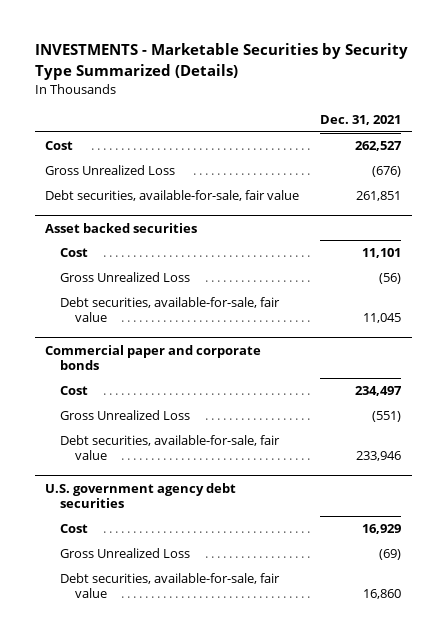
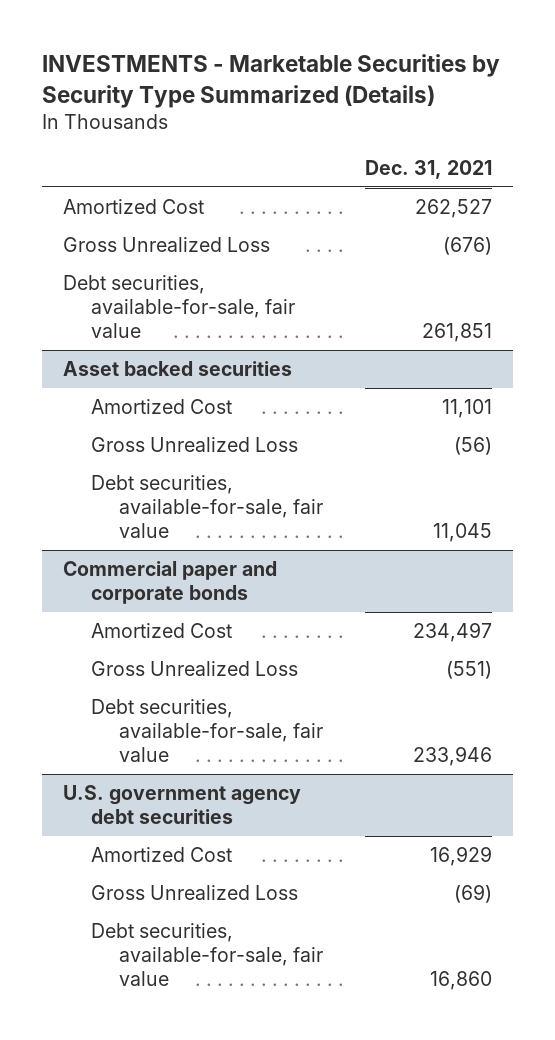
- Cost | 262,527
+ Amortized Cost | 262,527
@ Asset backed securities
- Cost | 11,101
+ Amortized Cost | 11,101
@ Commercial paper and corporate bonds
- Cost | 234,497
+ Amortized Cost | 234,497
@ U.S. government agency debt securities
- Cost | 16,929
+ Amortized Cost | 16,929

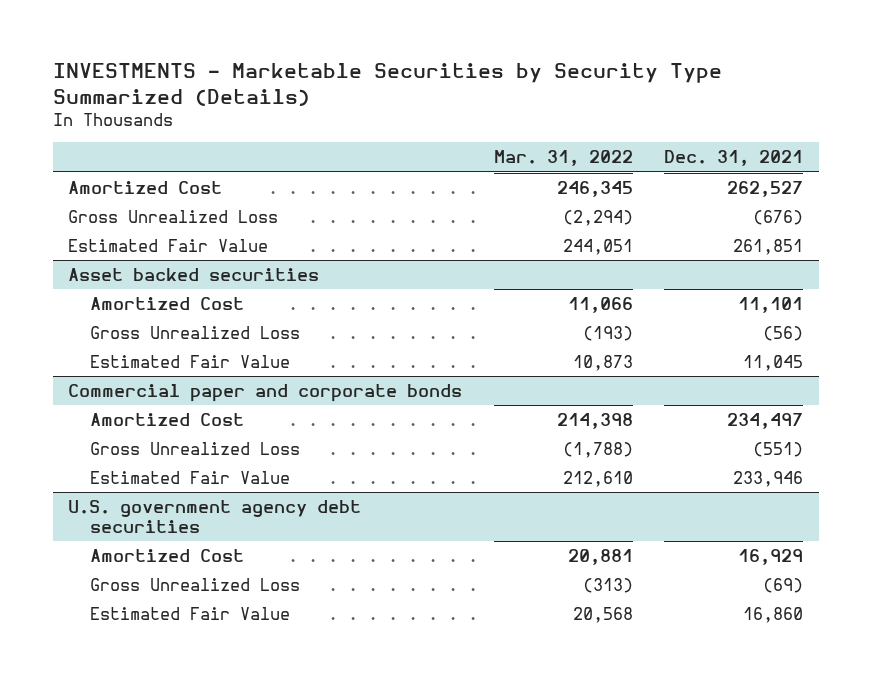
- | Dec. 31, 2021
+ | Mar. 31, 2022 | Dec. 31, 2021
- Debt securities, available-for-sale, fair value | 261,851
+ Estimated Fair Value | 244,051 | 261,851
@ Asset backed securities
- Debt securities, available-for-sale, fair value | 11,045
+ Estimated Fair Value | 10,873 | 11,045
@ Commercial paper and corporate bonds
- Debt securities, available-for-sale, fair value | 233,946
+ Estimated Fair Value | 212,610 | 233,946
@ U.S. government agency debt securities
- Debt securities, available-for-sale, fair value | 16,860
+ Estimated Fair Value | 20,568 | 16,860

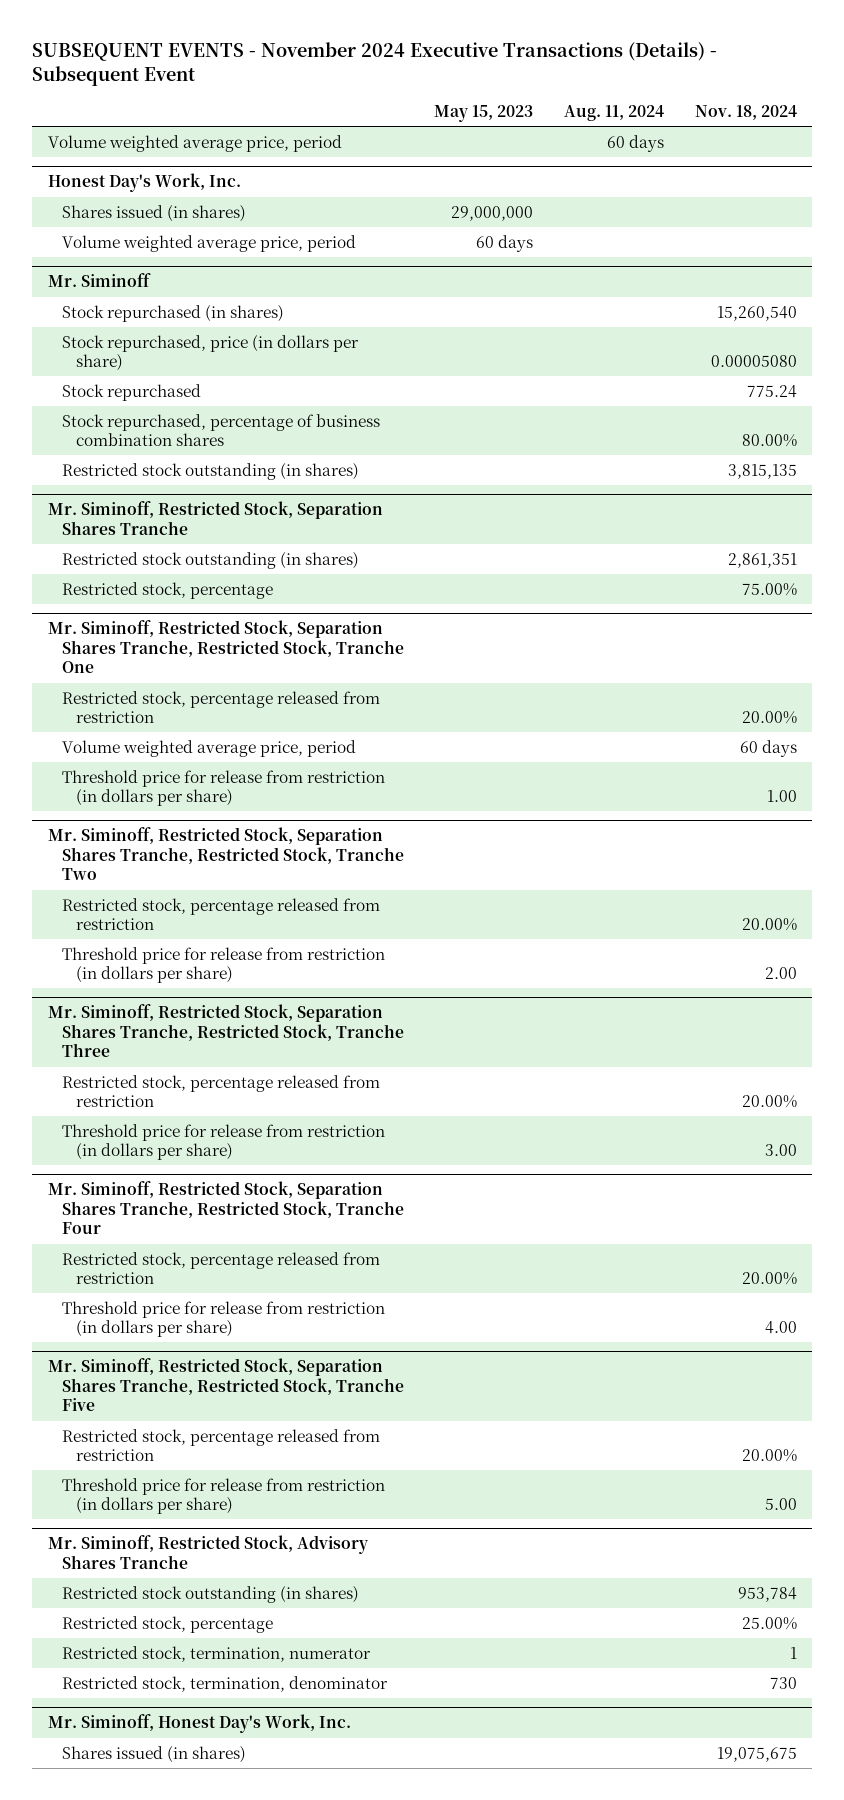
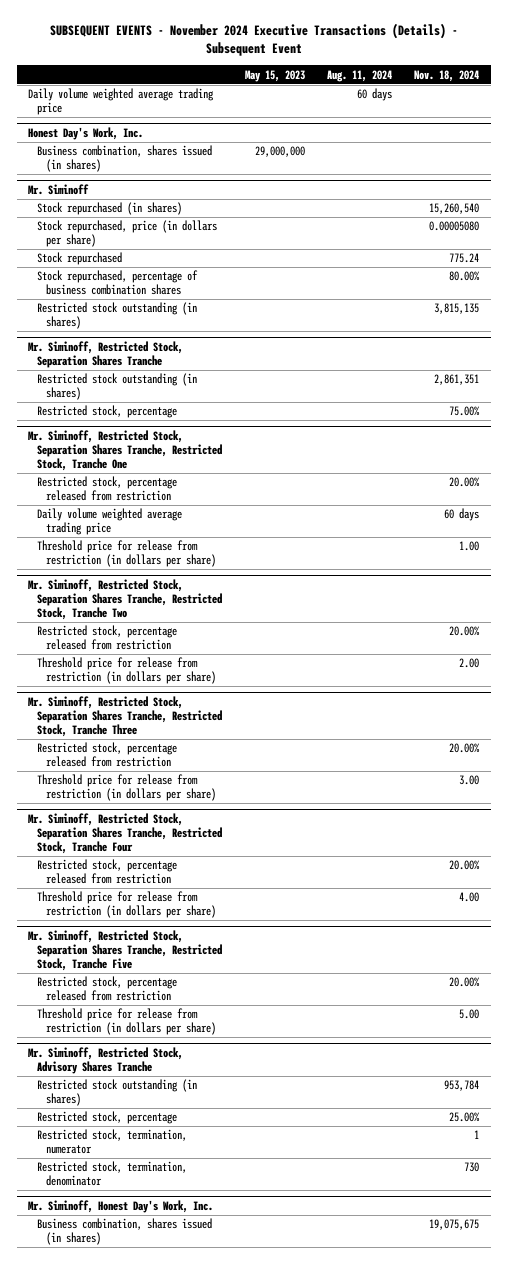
- Volume weighted average price, period | | 60 days |
+ Daily volume weighted average trading price | | 60 days |
@ Honest Day's Work, Inc.
- Shares issued (in shares) | 29,000,000 | |
- Volume weighted average price, period | 60 days | |
+ Business combination, shares issued (in shares) | 29,000,000 | |
@ Mr. Siminoff, Restricted Stock, Separation Shares Tranche, Restricted Stock, Tranche One
- Volume weighted average price, period | | | 60 days
+ Daily volume weighted average trading price | | | 60 days
@ Mr. Siminoff, Honest Day's Work, Inc.
- Shares issued (in shares) | | | 19,075,675
+ Business combination, shares issued (in shares) | | | 19,075,675

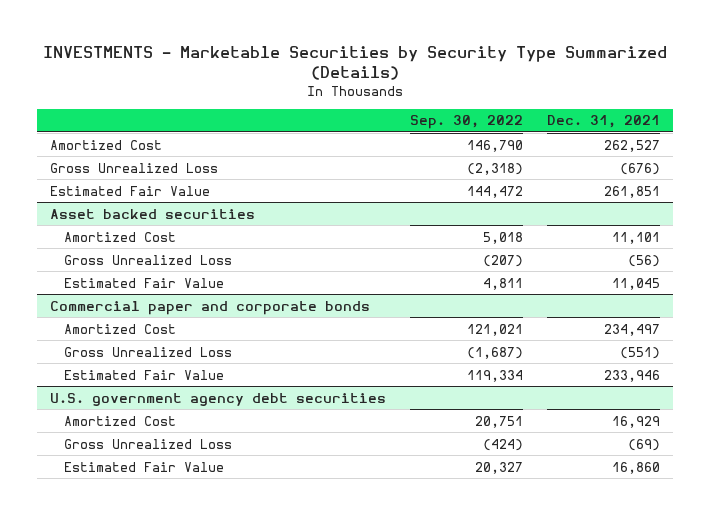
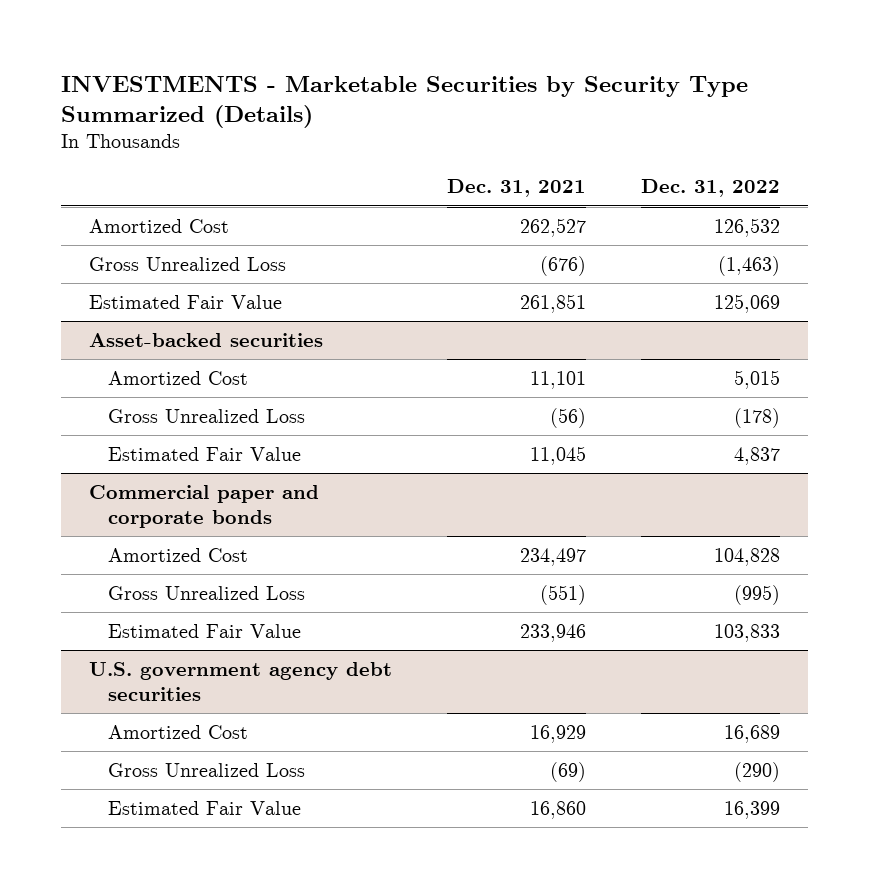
- | Sep. 30, 2022 | Dec. 31, 2021
+ | Dec. 31, 2021 | Dec. 31, 2022
- Asset backed securities
+ Asset-backed securities

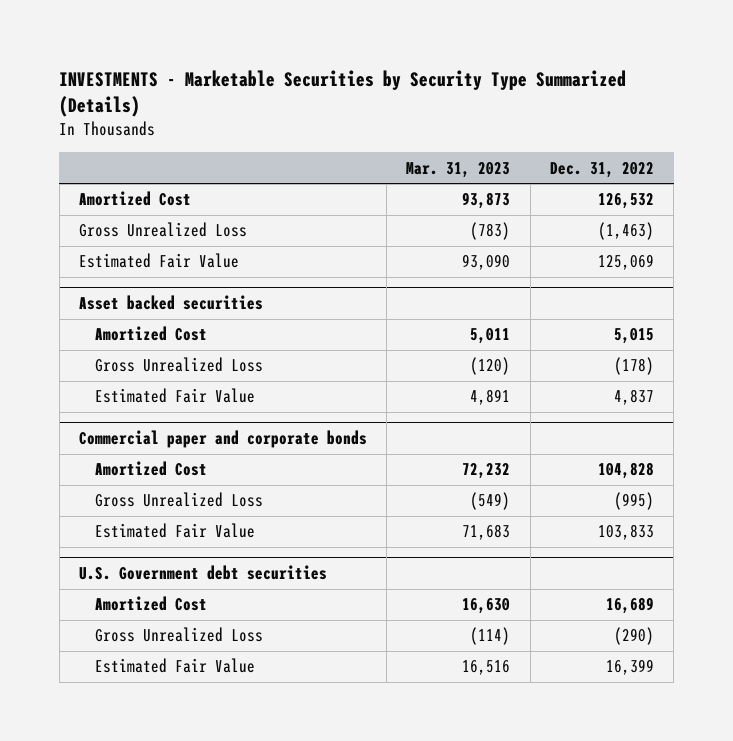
- | Dec. 31, 2021 | Dec. 31, 2022
+ | Mar. 31, 2023 | Dec. 31, 2022
- Asset-backed securities
+ Asset backed securities
- U.S. government agency debt securities
+ U.S. Government debt securities

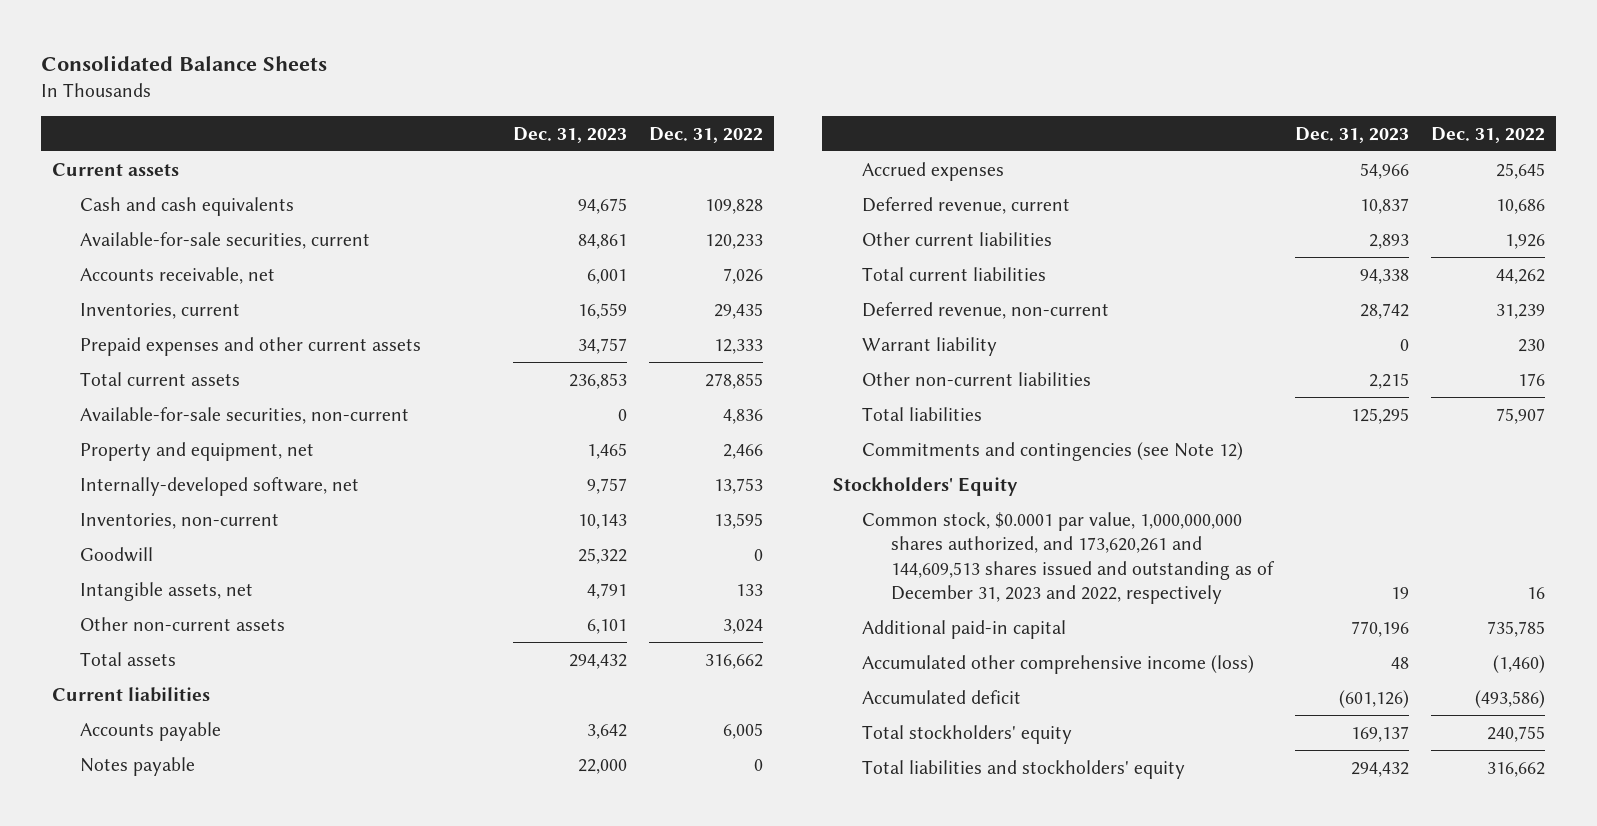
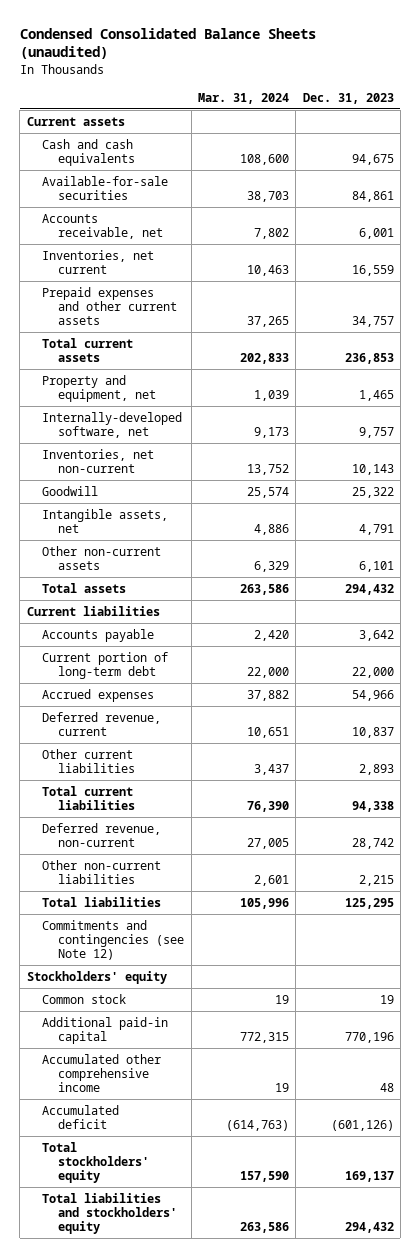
- Consolidated Balance Sheets
+ Condensed Consolidated Balance Sheets (unaudited)
- | Dec. 31, 2023 | Dec. 31, 2022
+ | Mar. 31, 2024 | Dec. 31, 2023
- Available-for-sale securities, current | 84,861 | 120,233
+ Available-for-sale securities | 38,703 | 84,861
- Inventories, current | 16,559 | 29,435
+ Inventories, net current | 10,463 | 16,559
- Available-for-sale securities, non-current | 0 | 4,836
- Inventories, non-current | 10,143 | 13,595
+ Inventories, net non-current | 13,752 | 10,143
- Notes payable | 22,000 | 0
+ Current portion of long-term debt | 22,000 | 22,000
- Warrant liability | 0 | 230
- Stockholders' Equity
- Common stock, $0.0001 par value, 1,000,000,000 shares authorized, and 173,620,261 and 144,609,513 shares issued and outstanding as of December 31, 2023 and 2022, respectively | 19 | 16
+ Stockholders' equity
+ Common stock | 19 | 19
- Accumulated other comprehensive income (loss) | 48 | (1,460)
+ Accumulated other comprehensive income | 19 | 48

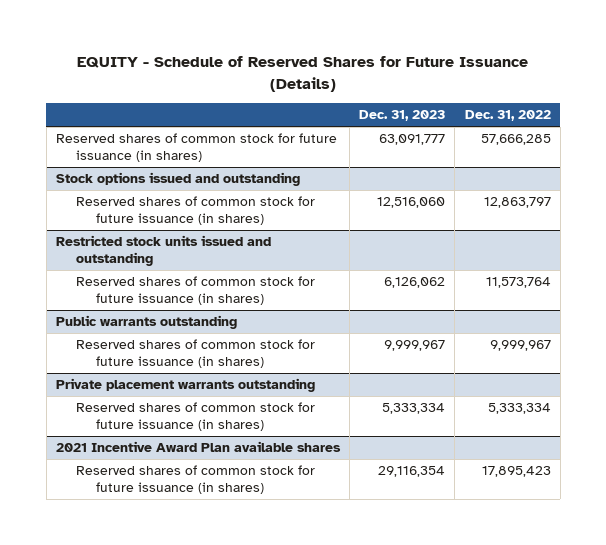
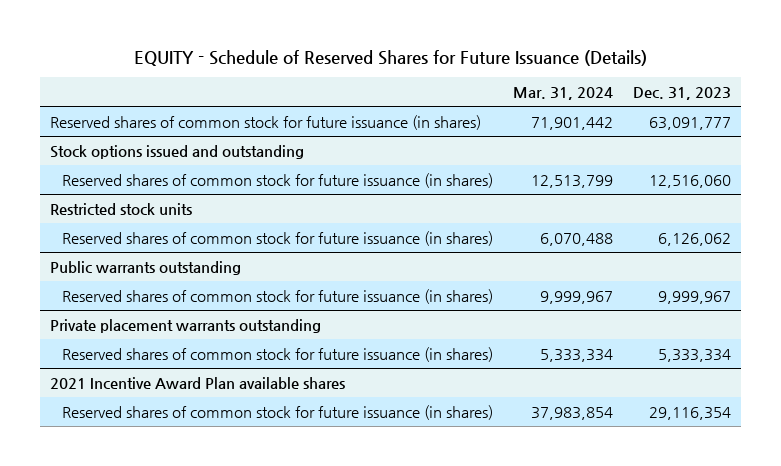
- | Dec. 31, 2023 | Dec. 31, 2022
+ | Mar. 31, 2024 | Dec. 31, 2023
- Restricted stock units issued and outstanding
+ Restricted stock units

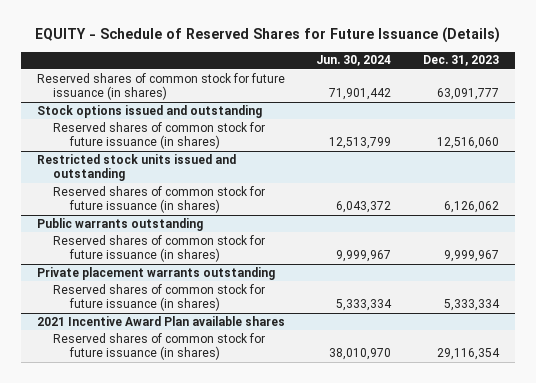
- | Mar. 31, 2024 | Dec. 31, 2023
+ | Jun. 30, 2024 | Dec. 31, 2023
- Restricted stock units
+ Restricted stock units issued and outstanding

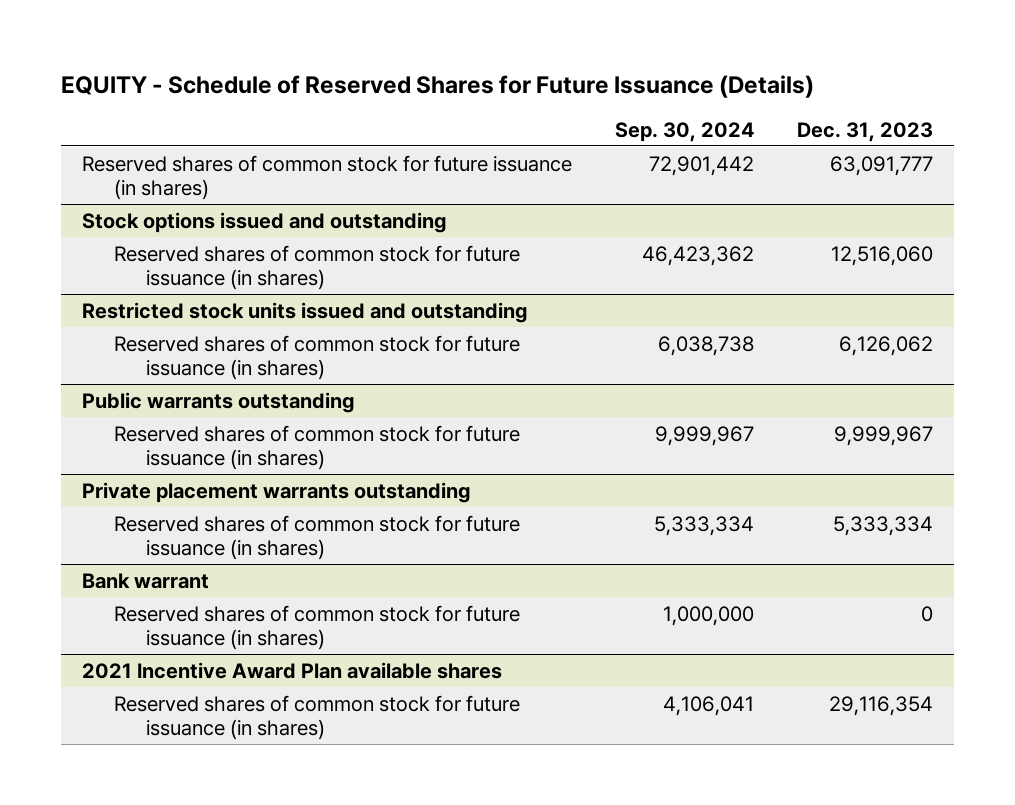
- | Jun. 30, 2024 | Dec. 31, 2023
+ | Sep. 30, 2024 | Dec. 31, 2023
+ Bank warrant
+ Reserved shares of common stock for future issuance (in shares) | 1,000,000 | 0

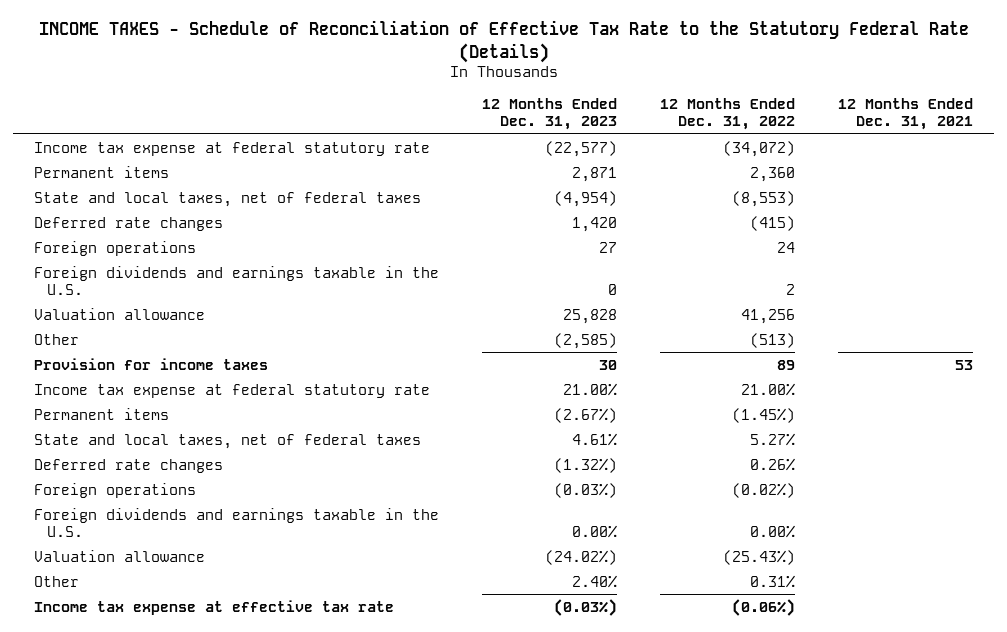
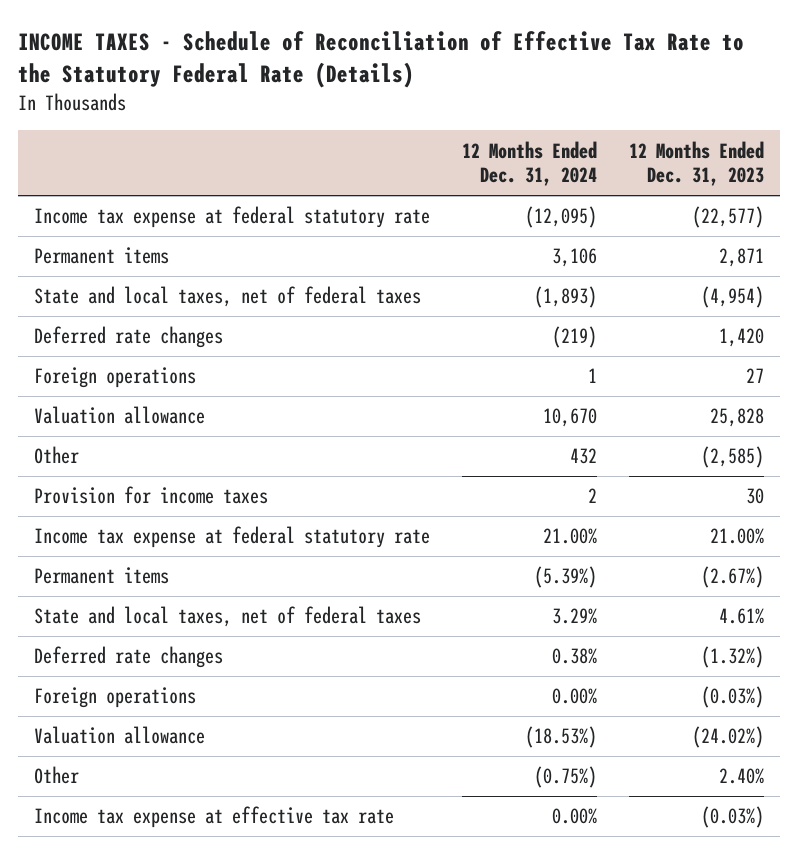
- | 12 Months Ended Dec. 31, 2023 | 12 Months Ended Dec. 31, 2022 | 12 Months Ended Dec. 31, 2021
+ | 12 Months Ended Dec. 31, 2024 | 12 Months Ended Dec. 31, 2023
- Foreign dividends and earnings taxable in the U.S. | 0 | 2 |
- Foreign dividends and earnings taxable in the U.S. | 0.00% | 0.00% |

